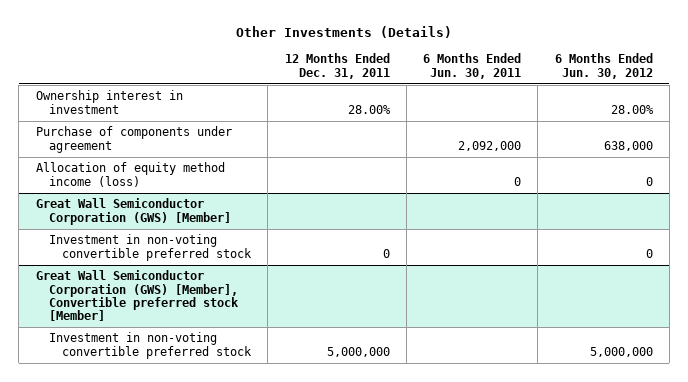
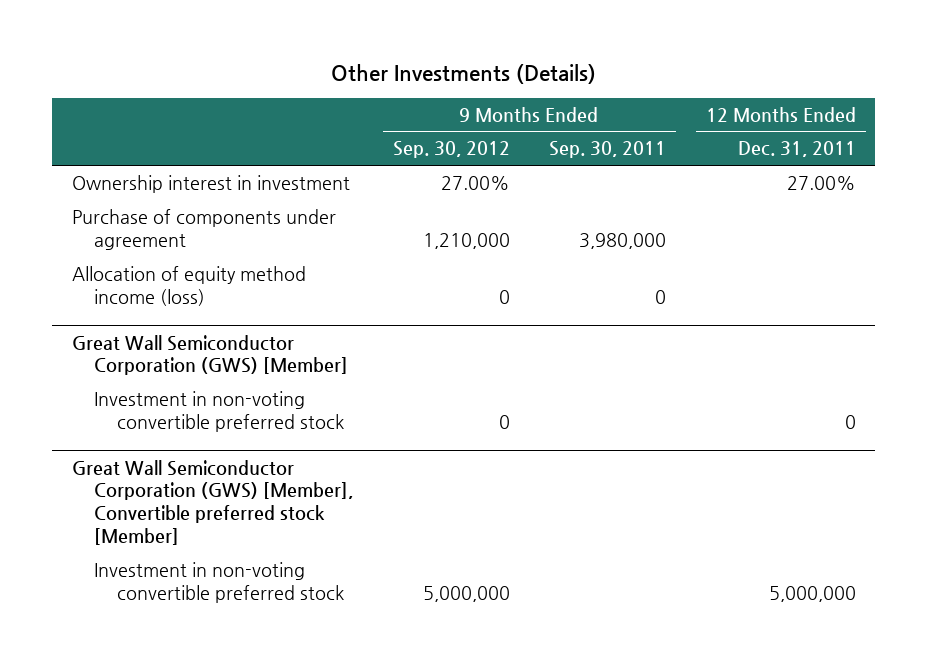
- | 12 Months Ended Dec. 31, 2011 | 6 Months Ended Jun. 30, 2011 | 6 Months Ended Jun. 30, 2012
+ | 9 Months Ended Sep. 30, 2012 | 9 Months Ended Sep. 30, 2011 | 12 Months Ended Dec. 31, 2011
- Ownership interest in investment | 28.00% | | 28.00%
+ Ownership interest in investment | 27.00% | | 27.00%

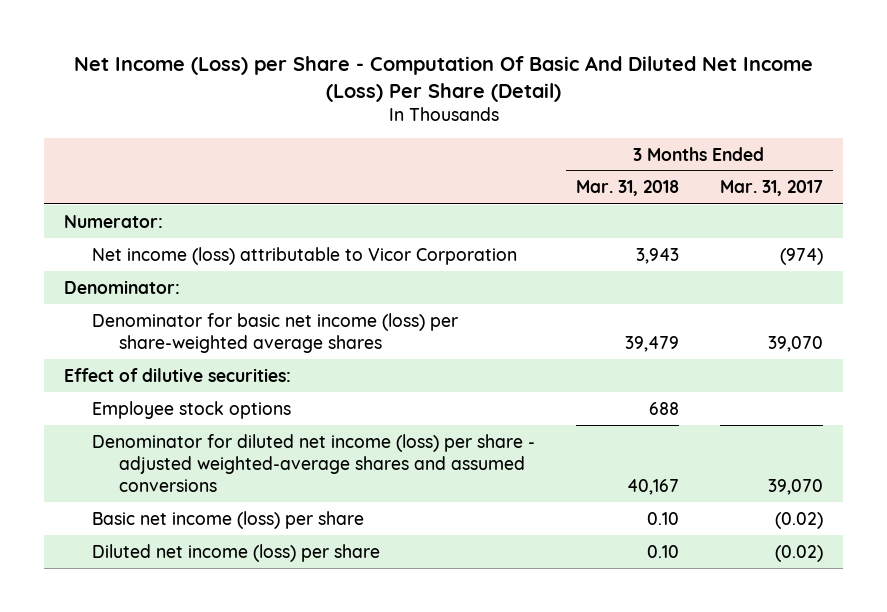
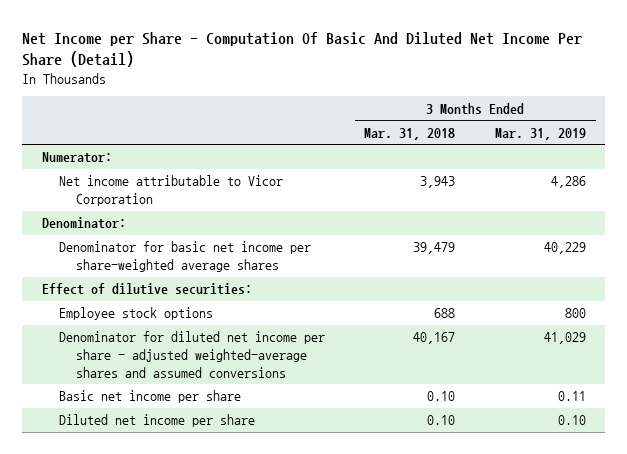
- Net Income (Loss) per Share - Computation Of Basic And Diluted Net Income (Loss) Per Share (Detail)
+ Net Income per Share - Computation Of Basic And Diluted Net Income Per Share (Detail)
- | 3 Months Ended Mar. 31, 2018 | 3 Months Ended Mar. 31, 2017
+ | 3 Months Ended Mar. 31, 2018 | 3 Months Ended Mar. 31, 2019
- Net income (loss) attributable to Vicor Corporation | 3,943 | (974)
+ Net income attributable to Vicor Corporation | 3,943 | 4,286
- Denominator for basic net income (loss) per share-weighted average shares | 39,479 | 39,070
+ Denominator for basic net income per share-weighted average shares | 39,479 | 40,229
- Denominator for diluted net income (loss) per share - adjusted weighted-average shares and assumed conversions | 40,167 | 39,070
- Basic net income (loss) per share | 0.10 | (0.02)
- Diluted net income (loss) per share | 0.10 | (0.02)
+ Denominator for diluted net income per share - adjusted weighted-average shares and assumed conversions | 40,167 | 41,029
+ Basic net income per share | 0.10 | 0.11
+ Diluted net income per share | 0.10 | 0.10

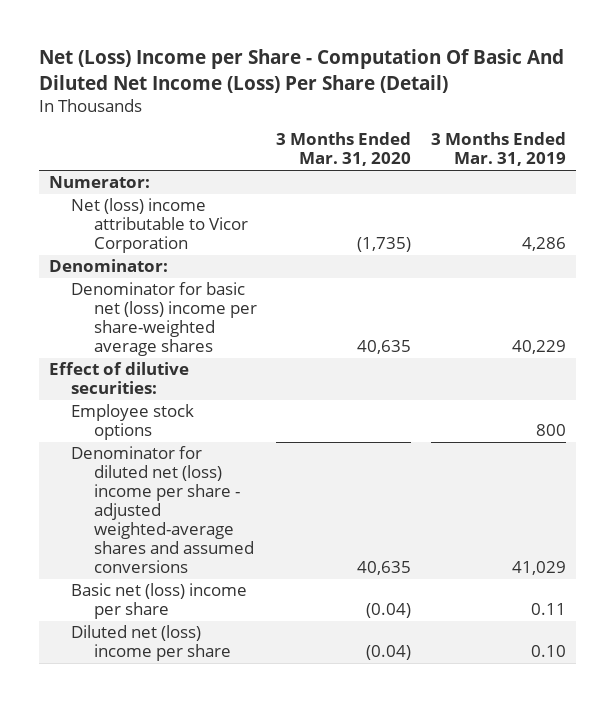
- Net Income per Share - Computation Of Basic And Diluted Net Income Per Share (Detail)
+ Net (Loss) Income per Share - Computation Of Basic And Diluted Net Income (Loss) Per Share (Detail)
- | 3 Months Ended Mar. 31, 2018 | 3 Months Ended Mar. 31, 2019
+ | 3 Months Ended Mar. 31, 2020 | 3 Months Ended Mar. 31, 2019
- Net income attributable to Vicor Corporation | 3,943 | 4,286
+ Net (loss) income attributable to Vicor Corporation | (1,735) | 4,286
- Denominator for basic net income per share-weighted average shares | 39,479 | 40,229
+ Denominator for basic net (loss) income per share-weighted average shares | 40,635 | 40,229
- Denominator for diluted net income per share - adjusted weighted-average shares and assumed conversions | 40,167 | 41,029
- Basic net income per share | 0.10 | 0.11
- Diluted net income per share | 0.10 | 0.10
+ Denominator for diluted net (loss) income per share - adjusted weighted-average shares and assumed conversions | 40,635 | 41,029
+ Basic net (loss) income per share | (0.04) | 0.11
+ Diluted net (loss) income per share | (0.04) | 0.10

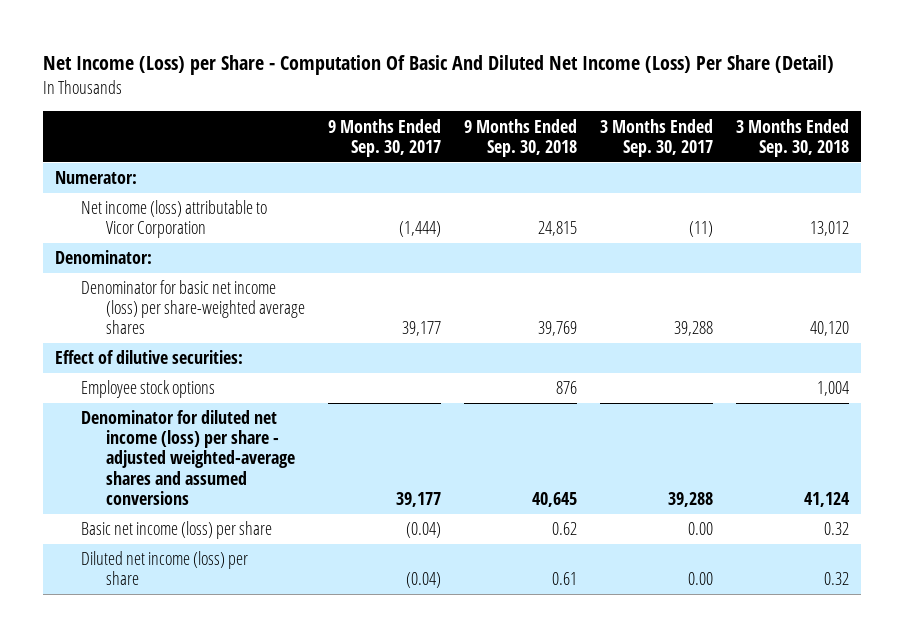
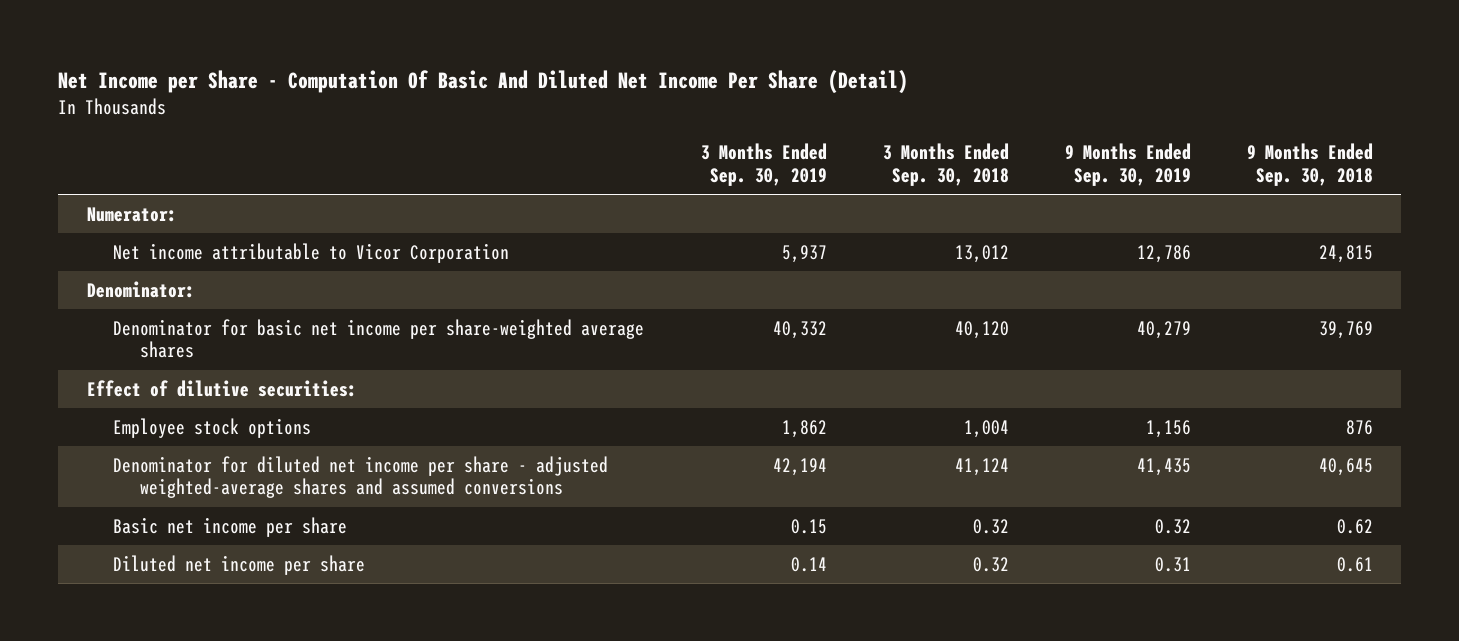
- Net Income (Loss) per Share - Computation Of Basic And Diluted Net Income (Loss) Per Share (Detail)
+ Net Income per Share - Computation Of Basic And Diluted Net Income Per Share (Detail)
- | 9 Months Ended Sep. 30, 2017 | 9 Months Ended Sep. 30, 2018 | 3 Months Ended Sep. 30, 2017 | 3 Months Ended Sep. 30, 2018
+ | 3 Months Ended Sep. 30, 2019 | 3 Months Ended Sep. 30, 2018 | 9 Months Ended Sep. 30, 2019 | 9 Months Ended Sep. 30, 2018
- Net income (loss) attributable to Vicor Corporation | (1,444) | 24,815 | (11) | 13,012
+ Net income attributable to Vicor Corporation | 5,937 | 13,012 | 12,786 | 24,815
- Denominator for basic net income (loss) per share-weighted average shares | 39,177 | 39,769 | 39,288 | 40,120
+ Denominator for basic net income per share-weighted average shares | 40,332 | 40,120 | 40,279 | 39,769
- Denominator for diluted net income (loss) per share - adjusted weighted-average shares and assumed conversions | 39,177 | 40,645 | 39,288 | 41,124
- Basic net income (loss) per share | (0.04) | 0.62 | 0.00 | 0.32
- Diluted net income (loss) per share | (0.04) | 0.61 | 0.00 | 0.32
+ Denominator for diluted net income per share - adjusted weighted-average shares and assumed conversions | 42,194 | 41,124 | 41,435 | 40,645
+ Basic net income per share | 0.15 | 0.32 | 0.32 | 0.62
+ Diluted net income per share | 0.14 | 0.32 | 0.31 | 0.61

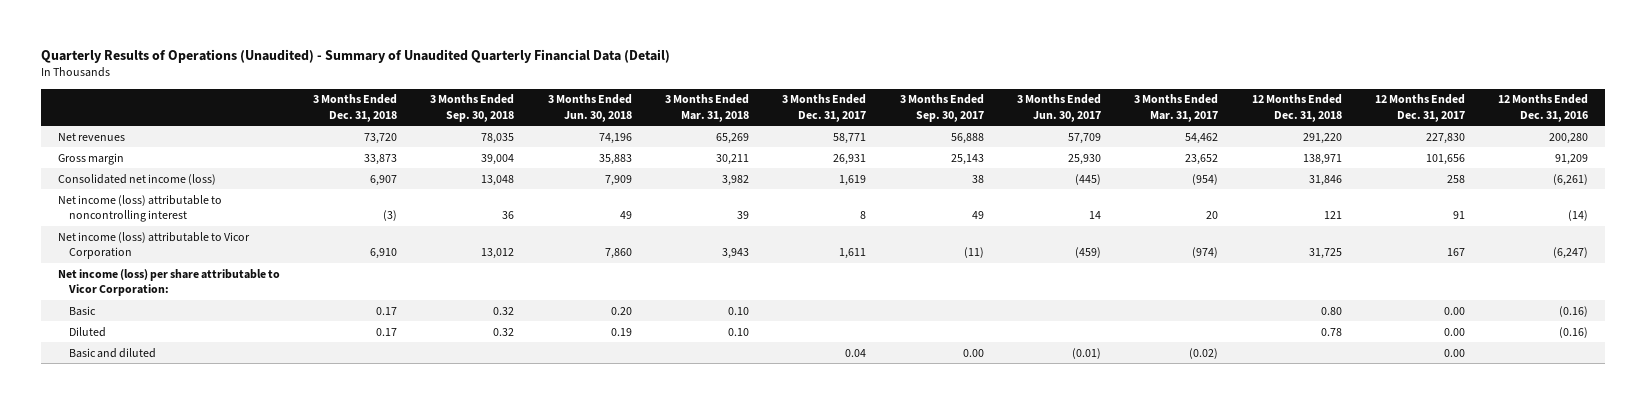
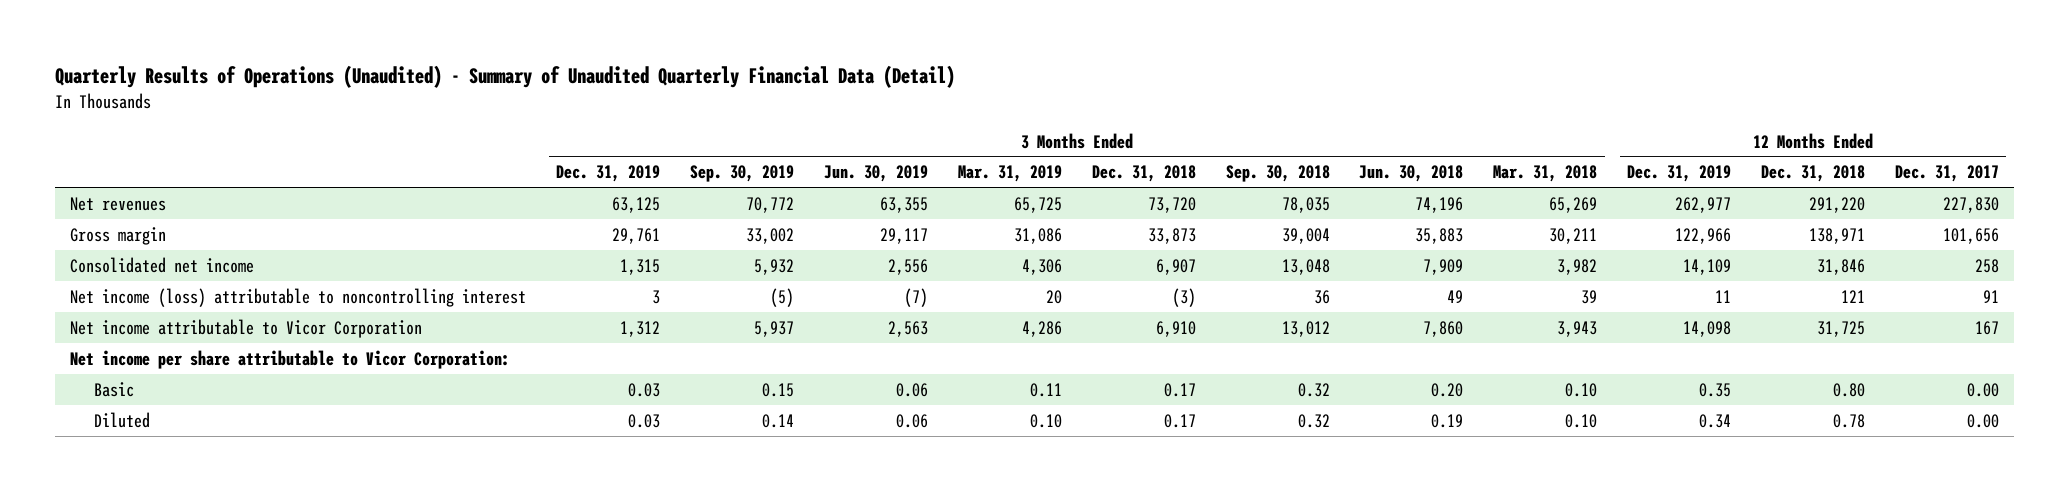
- | 3 Months Ended Dec. 31, 2018 | 3 Months Ended Sep. 30, 2018 | 3 Months Ended Jun. 30, 2018 | 3 Months Ended Mar. 31, 2018 | 3 Months Ended Dec. 31, 2017 | 3 Months Ended Sep. 30, 2017 | 3 Months Ended Jun. 30, 2017 | 3 Months Ended Mar. 31, 2017 | 12 Months Ended Dec. 31, 2018 | 12 Months Ended Dec. 31, 2017 | 12 Months Ended Dec. 31, 2016
+ | 3 Months Ended Dec. 31, 2019 | 3 Months Ended Sep. 30, 2019 | 3 Months Ended Jun. 30, 2019 | 3 Months Ended Mar. 31, 2019 | 3 Months Ended Dec. 31, 2018 | 3 Months Ended Sep. 30, 2018 | 3 Months Ended Jun. 30, 2018 | 3 Months Ended Mar. 31, 2018 | 12 Months Ended Dec. 31, 2019 | 12 Months Ended Dec. 31, 2018 | 12 Months Ended Dec. 31, 2017
- Consolidated net income (loss) | 6,907 | 13,048 | 7,909 | 3,982 | 1,619 | 38 | (445) | (954) | 31,846 | 258 | (6,261)
+ Consolidated net income | 1,315 | 5,932 | 2,556 | 4,306 | 6,907 | 13,048 | 7,909 | 3,982 | 14,109 | 31,846 | 258
- Net income (loss) attributable to Vicor Corporation | 6,910 | 13,012 | 7,860 | 3,943 | 1,611 | (11) | (459) | (974) | 31,725 | 167 | (6,247)
- Net income (loss) per share attributable to Vicor Corporation:
+ Net income attributable to Vicor Corporation | 1,312 | 5,937 | 2,563 | 4,286 | 6,910 | 13,012 | 7,860 | 3,943 | 14,098 | 31,725 | 167
+ Net income per share attributable to Vicor Corporation:
- Basic and diluted | | | | | 0.04 | 0.00 | (0.01) | (0.02) | | 0.00 |

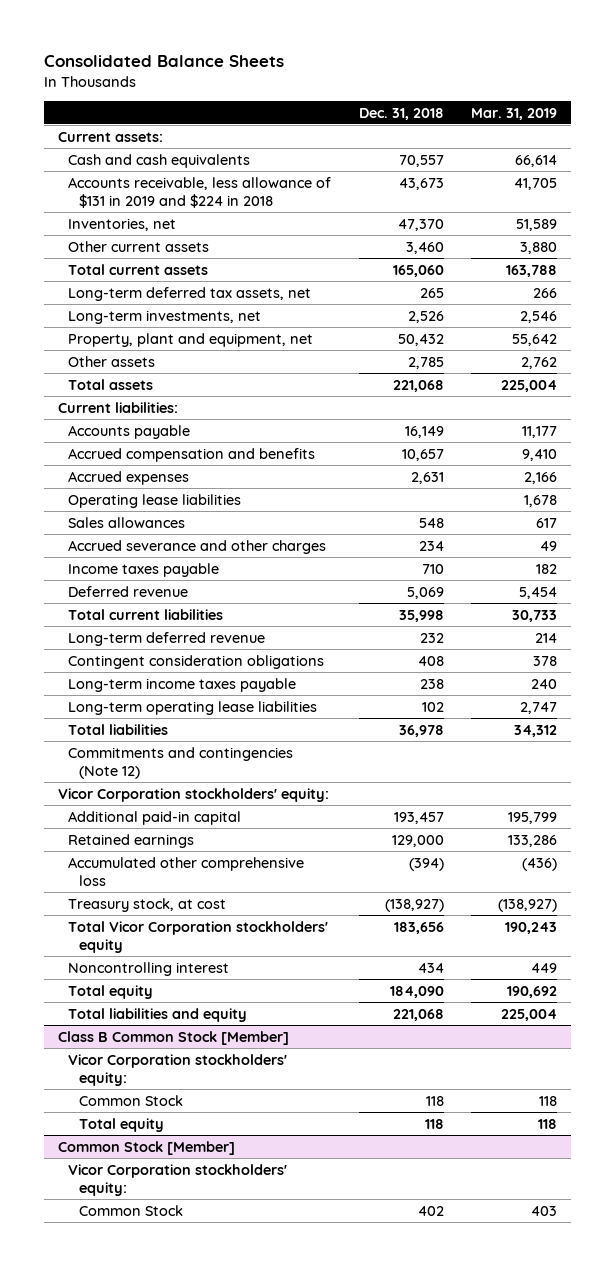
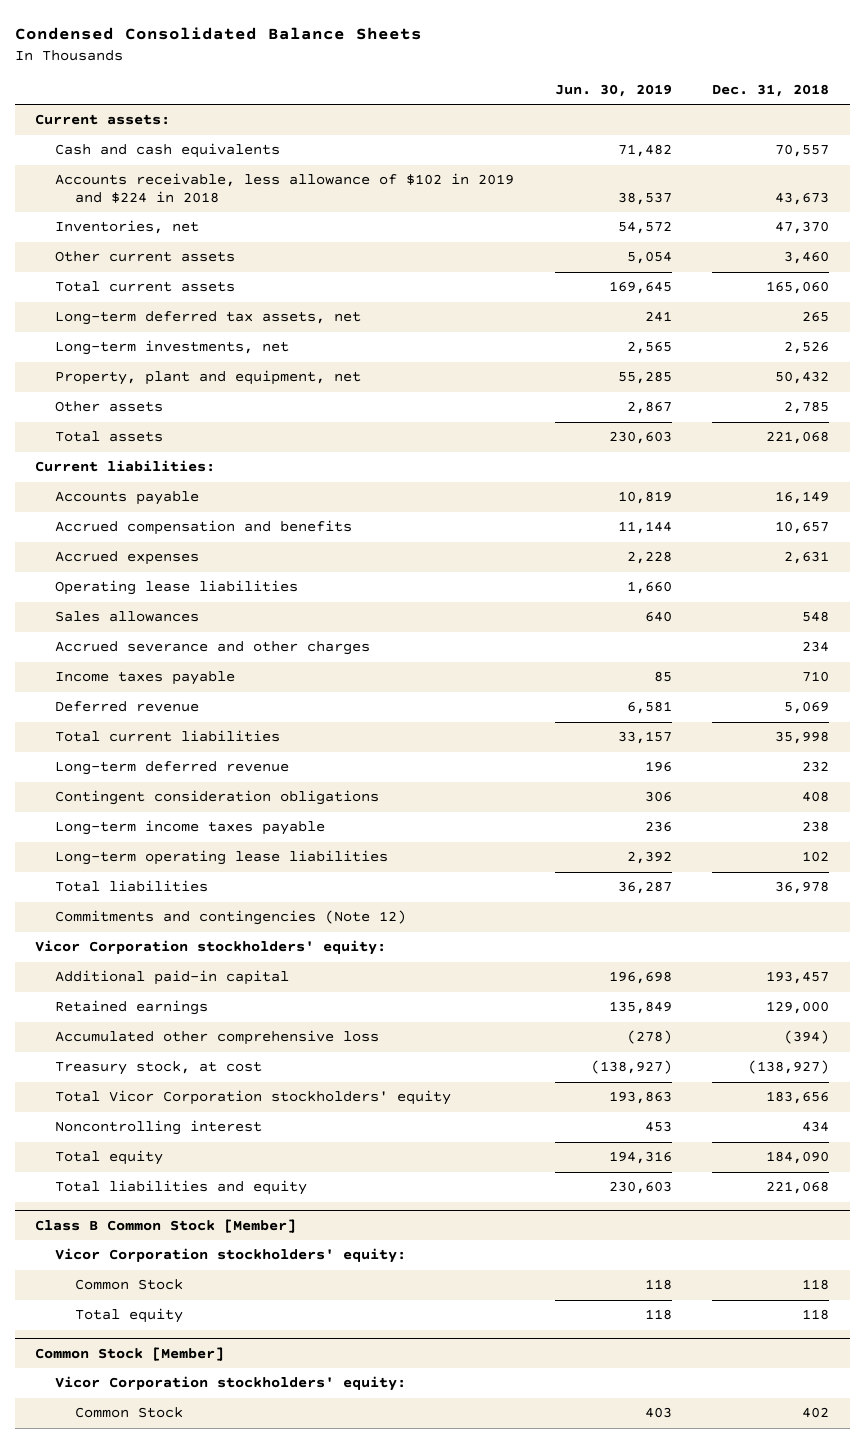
- Consolidated Balance Sheets
+ Condensed Consolidated Balance Sheets
- | Dec. 31, 2018 | Mar. 31, 2019
+ | Jun. 30, 2019 | Dec. 31, 2018
- Accounts receivable, less allowance of $131 in 2019 and $224 in 2018 | 43,673 | 41,705
+ Accounts receivable, less allowance of $102 in 2019 and $224 in 2018 | 38,537 | 43,673

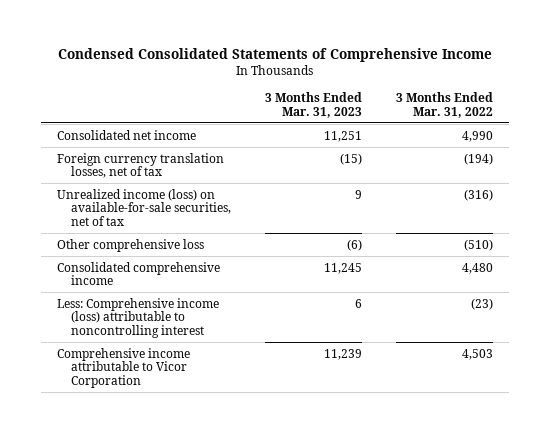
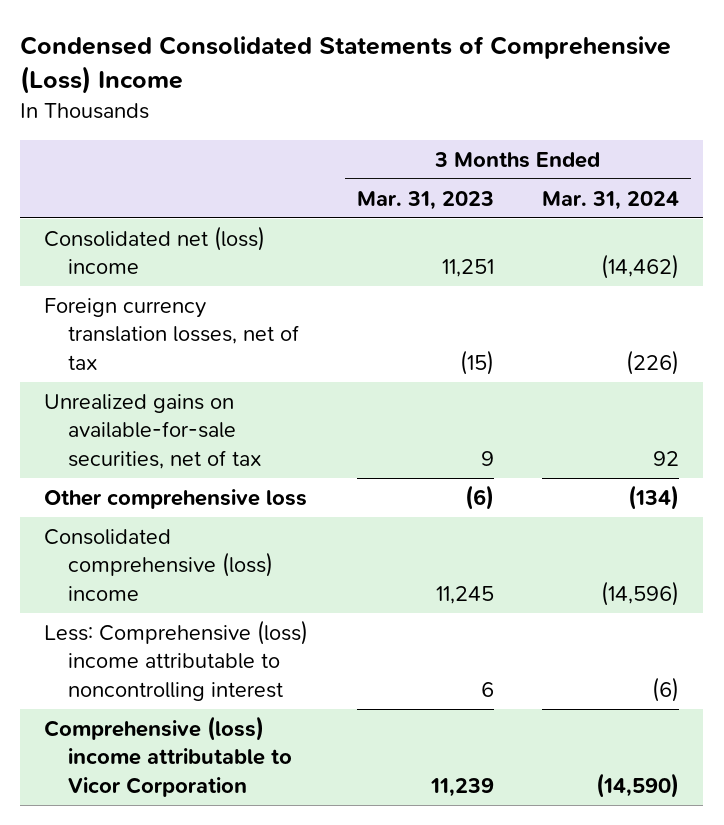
- Condensed Consolidated Statements of Comprehensive Income
+ Condensed Consolidated Statements of Comprehensive (Loss) Income
- | 3 Months Ended Mar. 31, 2023 | 3 Months Ended Mar. 31, 2022
+ | 3 Months Ended Mar. 31, 2023 | 3 Months Ended Mar. 31, 2024
- Consolidated net income | 11,251 | 4,990
+ Consolidated net (loss) income | 11,251 | (14,462)
- Unrealized income (loss) on available-for-sale securities, net of tax | 9 | (316)
+ Unrealized gains on available-for-sale securities, net of tax | 9 | 92
- Consolidated comprehensive income | 11,245 | 4,480
- Less: Comprehensive income (loss) attributable to noncontrolling interest | 6 | (23)
- Comprehensive income attributable to Vicor Corporation | 11,239 | 4,503
+ Consolidated comprehensive (loss) income | 11,245 | (14,596)
+ Less: Comprehensive (loss) income attributable to noncontrolling interest | 6 | (6)
+ Comprehensive (loss) income attributable to Vicor Corporation | 11,239 | (14,590)

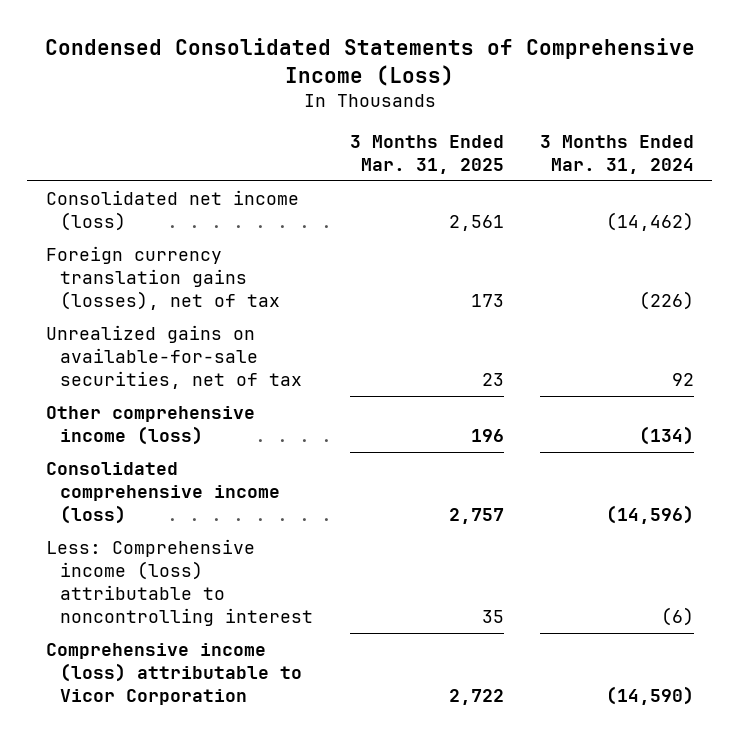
- Condensed Consolidated Statements of Comprehensive (Loss) Income
+ Condensed Consolidated Statements of Comprehensive Income (Loss)
- | 3 Months Ended Mar. 31, 2023 | 3 Months Ended Mar. 31, 2024
+ | 3 Months Ended Mar. 31, 2025 | 3 Months Ended Mar. 31, 2024
- Consolidated net (loss) income | 11,251 | (14,462)
- Foreign currency translation losses, net of tax | (15) | (226)
+ Consolidated net income (loss) | 2,561 | (14,462)
+ Foreign currency translation gains (losses), net of tax | 173 | (226)
- Other comprehensive loss | (6) | (134)
- Consolidated comprehensive (loss) income | 11,245 | (14,596)
- Less: Comprehensive (loss) income attributable to noncontrolling interest | 6 | (6)
- Comprehensive (loss) income attributable to Vicor Corporation | 11,239 | (14,590)
+ Other comprehensive income (loss) | 196 | (134)
+ Consolidated comprehensive income (loss) | 2,757 | (14,596)
+ Less: Comprehensive income (loss) attributable to noncontrolling interest | 35 | (6)
+ Comprehensive income (loss) attributable to Vicor Corporation | 2,722 | (14,590)

